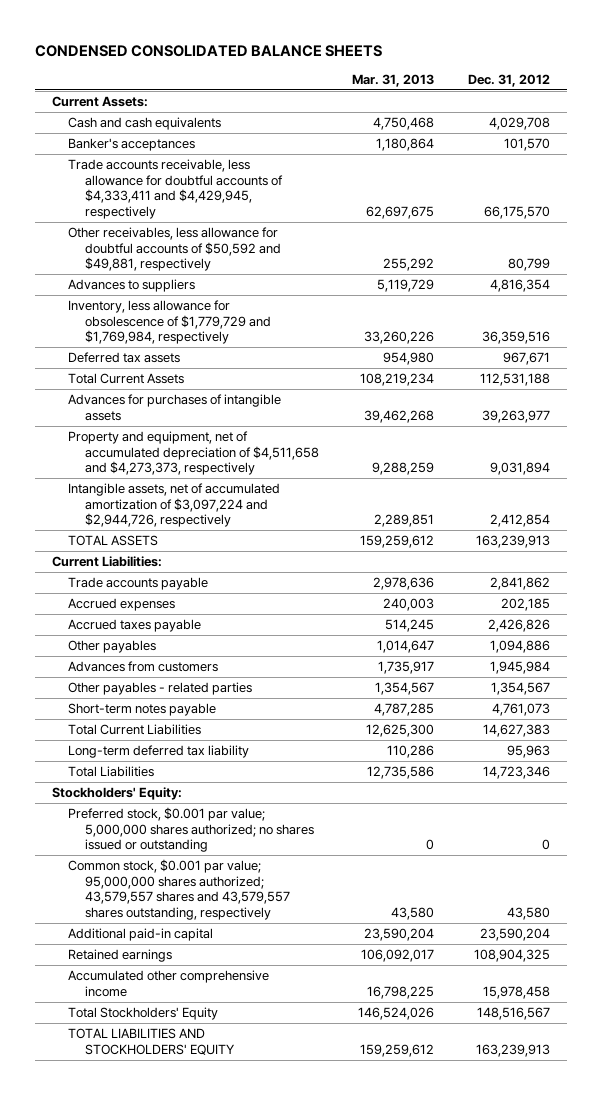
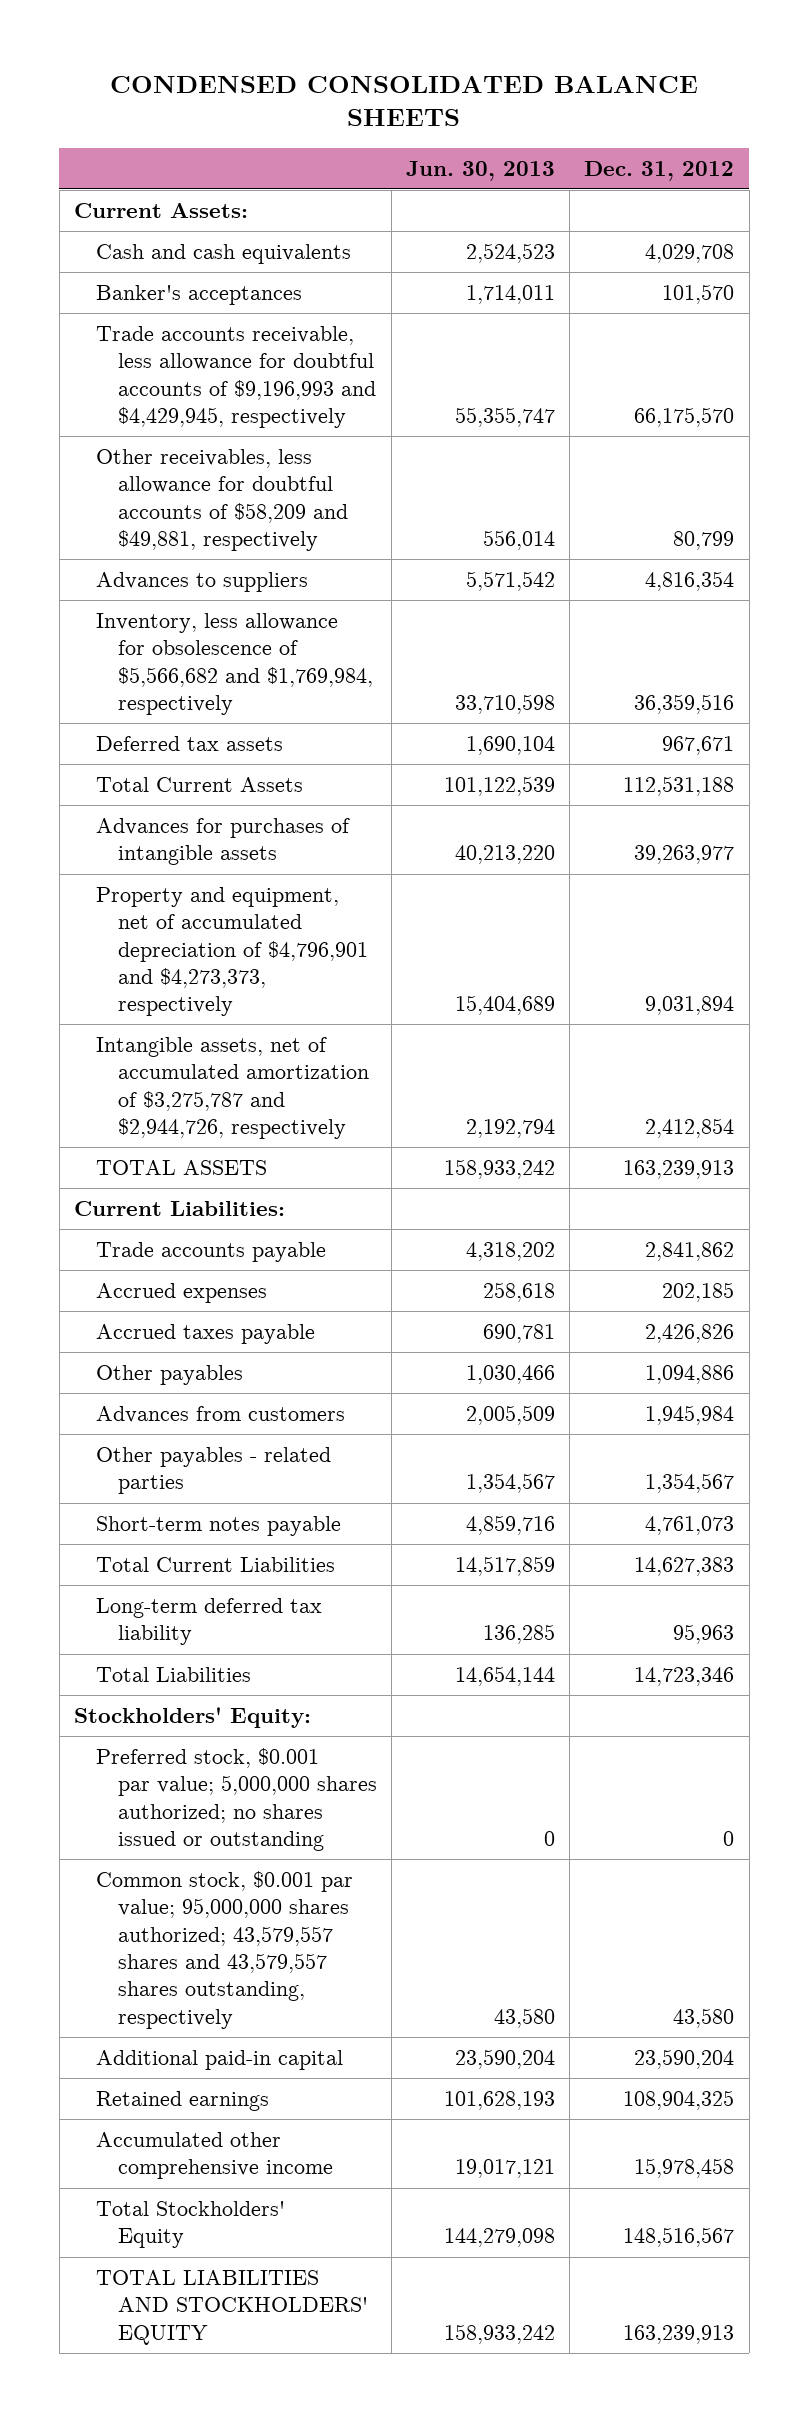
- | Mar. 31, 2013 | Dec. 31, 2012
+ | Jun. 30, 2013 | Dec. 31, 2012
- Trade accounts receivable, less allowance for doubtful accounts of $4,333,411 and $4,429,945, respectively | 62,697,675 | 66,175,570
- Other receivables, less allowance for doubtful accounts of $50,592 and $49,881, respectively | 255,292 | 80,799
+ Trade accounts receivable, less allowance for doubtful accounts of $9,196,993 and $4,429,945, respectively | 55,355,747 | 66,175,570
+ Other receivables, less allowance for doubtful accounts of $58,209 and $49,881, respectively | 556,014 | 80,799
- Inventory, less allowance for obsolescence of $1,779,729 and $1,769,984, respectively | 33,260,226 | 36,359,516
+ Inventory, less allowance for obsolescence of $5,566,682 and $1,769,984, respectively | 33,710,598 | 36,359,516
- Property and equipment, net of accumulated depreciation of $4,511,658 and $4,273,373, respectively | 9,288,259 | 9,031,894
- Intangible assets, net of accumulated amortization of $3,097,224 and $2,944,726, respectively | 2,289,851 | 2,412,854
+ Property and equipment, net of accumulated depreciation of $4,796,901 and $4,273,373, respectively | 15,404,689 | 9,031,894
+ Intangible assets, net of accumulated amortization of $3,275,787 and $2,944,726, respectively | 2,192,794 | 2,412,854

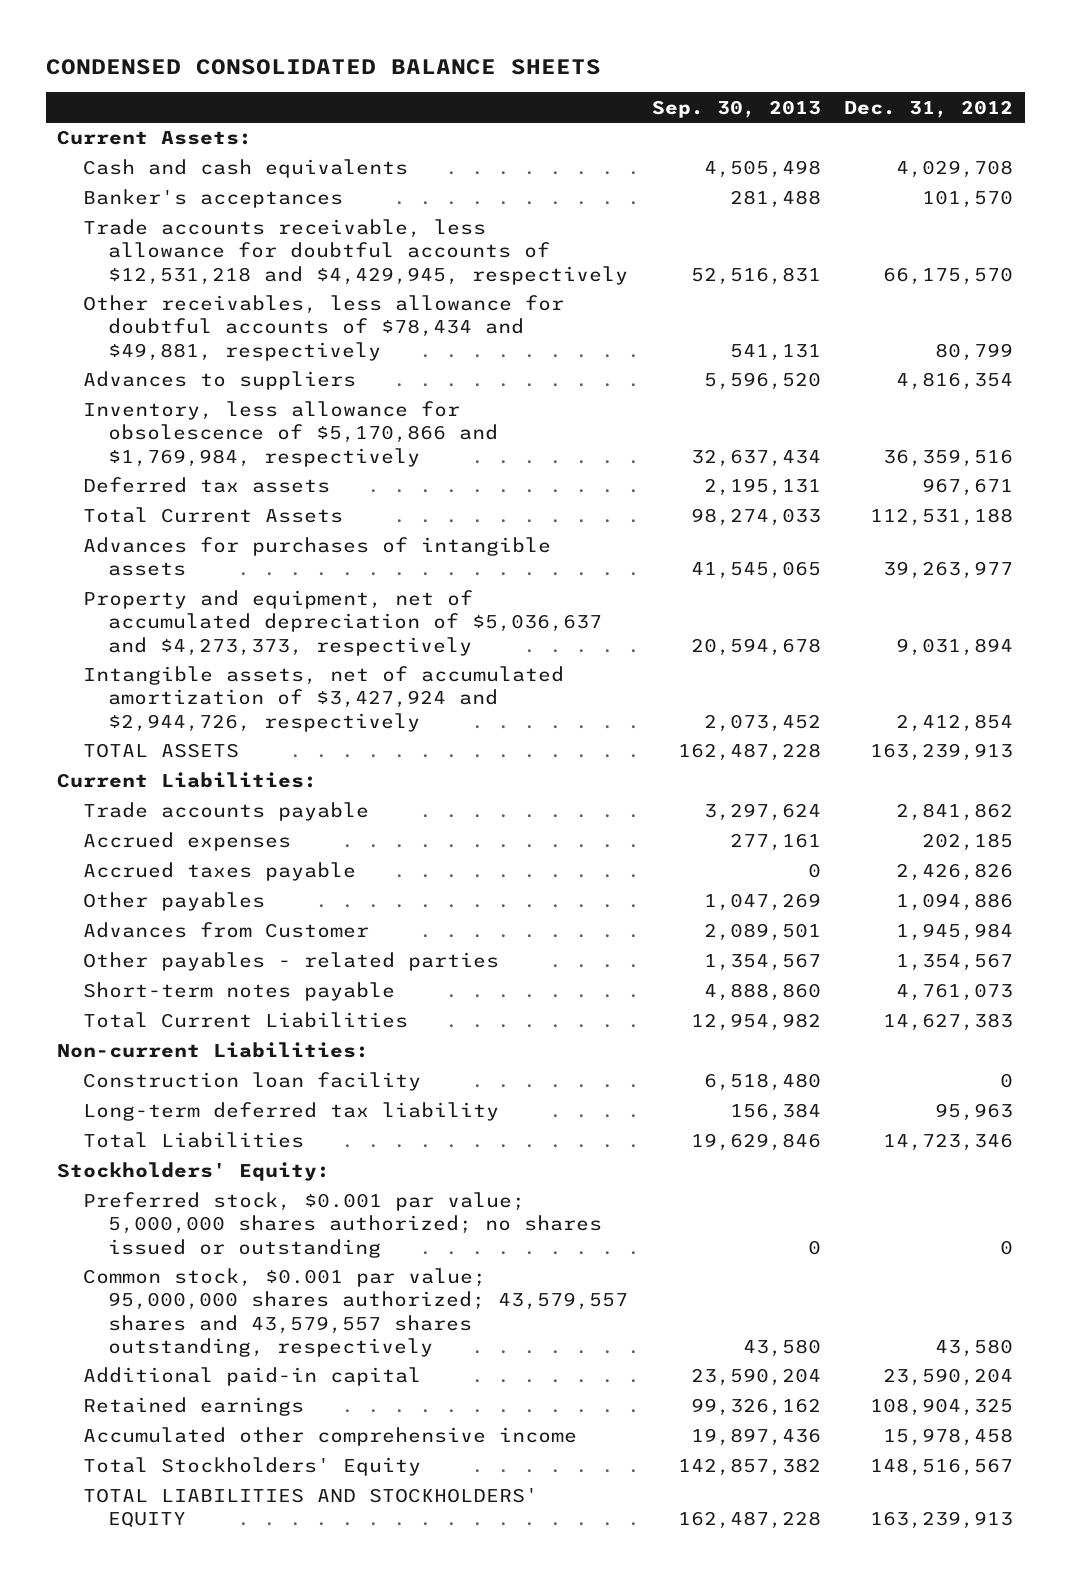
- | Jun. 30, 2013 | Dec. 31, 2012
+ | Sep. 30, 2013 | Dec. 31, 2012
- Trade accounts receivable, less allowance for doubtful accounts of $9,196,993 and $4,429,945, respectively | 55,355,747 | 66,175,570
- Other receivables, less allowance for doubtful accounts of $58,209 and $49,881, respectively | 556,014 | 80,799
+ Trade accounts receivable, less allowance for doubtful accounts of $12,531,218 and $4,429,945, respectively | 52,516,831 | 66,175,570
+ Other receivables, less allowance for doubtful accounts of $78,434 and $49,881, respectively | 541,131 | 80,799
- Inventory, less allowance for obsolescence of $5,566,682 and $1,769,984, respectively | 33,710,598 | 36,359,516
+ Inventory, less allowance for obsolescence of $5,170,866 and $1,769,984, respectively | 32,637,434 | 36,359,516
- Property and equipment, net of accumulated depreciation of $4,796,901 and $4,273,373, respectively | 15,404,689 | 9,031,894
- Intangible assets, net of accumulated amortization of $3,275,787 and $2,944,726, respectively | 2,192,794 | 2,412,854
+ Property and equipment, net of accumulated depreciation of $5,036,637 and $4,273,373, respectively | 20,594,678 | 9,031,894
+ Intangible assets, net of accumulated amortization of $3,427,924 and $2,944,726, respectively | 2,073,452 | 2,412,854
- Advances from customers | 2,005,509 | 1,945,984
+ Advances from Customer | 2,089,501 | 1,945,984
+ Non-current Liabilities:
+ Construction loan facility | 6,518,480 | 0

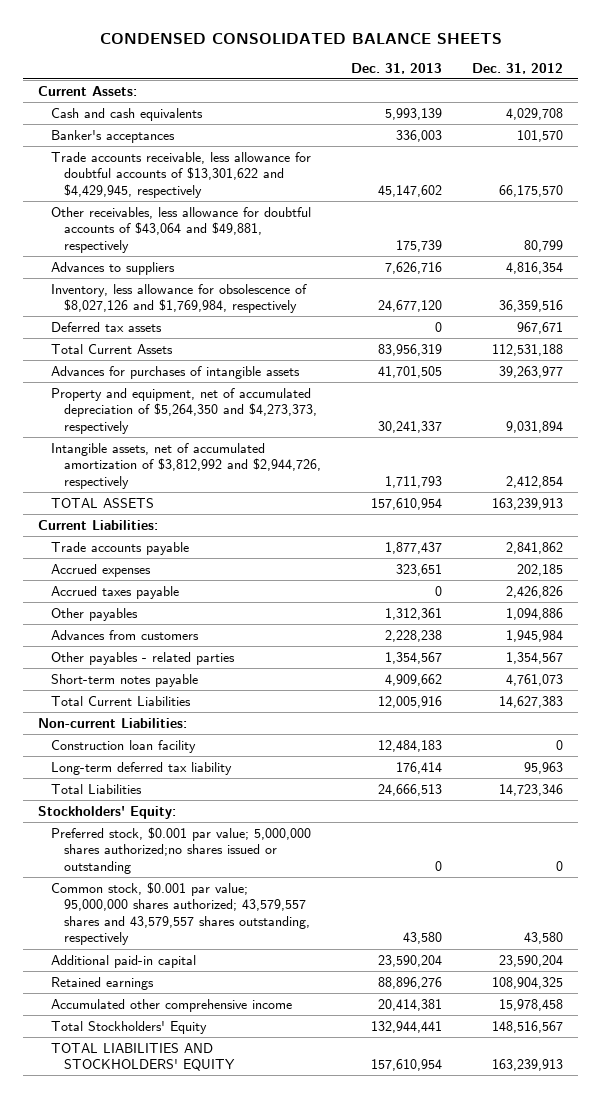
- | Sep. 30, 2013 | Dec. 31, 2012
+ | Dec. 31, 2013 | Dec. 31, 2012
- Trade accounts receivable, less allowance for doubtful accounts of $12,531,218 and $4,429,945, respectively | 52,516,831 | 66,175,570
- Other receivables, less allowance for doubtful accounts of $78,434 and $49,881, respectively | 541,131 | 80,799
+ Trade accounts receivable, less allowance for doubtful accounts of $13,301,622 and $4,429,945, respectively | 45,147,602 | 66,175,570
+ Other receivables, less allowance for doubtful accounts of $43,064 and $49,881, respectively | 175,739 | 80,799
- Inventory, less allowance for obsolescence of $5,170,866 and $1,769,984, respectively | 32,637,434 | 36,359,516
+ Inventory, less allowance for obsolescence of $8,027,126 and $1,769,984, respectively | 24,677,120 | 36,359,516
- Property and equipment, net of accumulated depreciation of $5,036,637 and $4,273,373, respectively | 20,594,678 | 9,031,894
- Intangible assets, net of accumulated amortization of $3,427,924 and $2,944,726, respectively | 2,073,452 | 2,412,854
+ Property and equipment, net of accumulated depreciation of $5,264,350 and $4,273,373, respectively | 30,241,337 | 9,031,894
+ Intangible assets, net of accumulated amortization of $3,812,992 and $2,944,726, respectively | 1,711,793 | 2,412,854
- Advances from Customer | 2,089,501 | 1,945,984
+ Advances from customers | 2,228,238 | 1,945,984
- Preferred stock, $0.001 par value; 5,000,000 shares authorized; no shares issued or outstanding | 0 | 0
+ Preferred stock, $0.001 par value; 5,000,000 shares authorized;no shares issued or outstanding | 0 | 0

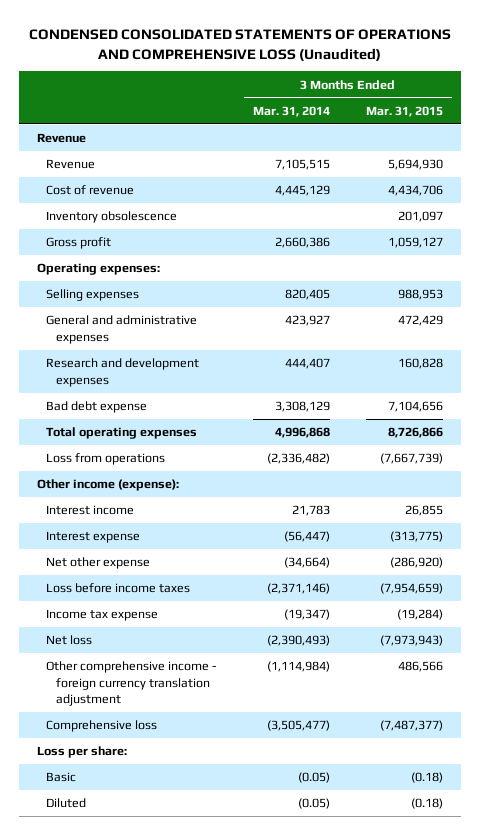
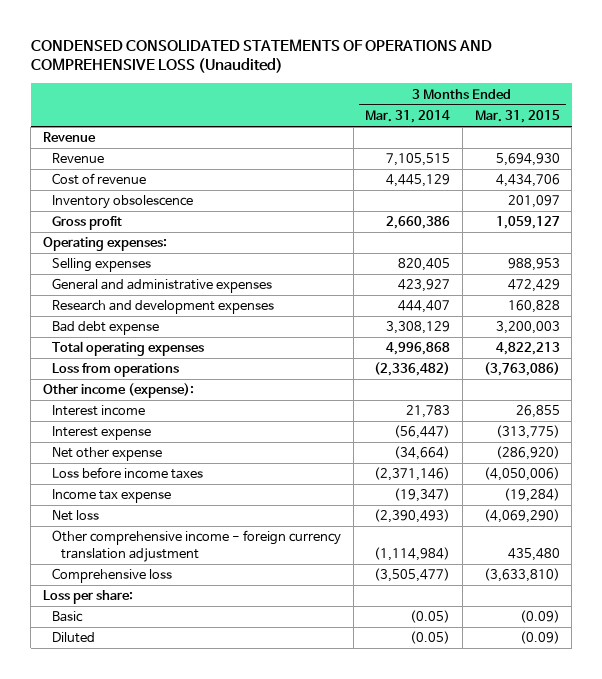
- Bad debt expense | 3,308,129 | 7,104,656
- Total operating expenses | 4,996,868 | 8,726,866
- Loss from operations | (2,336,482) | (7,667,739)
+ Bad debt expense | 3,308,129 | 3,200,003
+ Total operating expenses | 4,996,868 | 4,822,213
+ Loss from operations | (2,336,482) | (3,763,086)
- Loss before income taxes | (2,371,146) | (7,954,659)
+ Loss before income taxes | (2,371,146) | (4,050,006)
- Net loss | (2,390,493) | (7,973,943)
- Other comprehensive income - foreign currency translation adjustment | (1,114,984) | 486,566
- Comprehensive loss | (3,505,477) | (7,487,377)
+ Net loss | (2,390,493) | (4,069,290)
+ Other comprehensive income - foreign currency translation adjustment | (1,114,984) | 435,480
+ Comprehensive loss | (3,505,477) | (3,633,810)
- Basic | (0.05) | (0.18)
- Diluted | (0.05) | (0.18)
+ Basic | (0.05) | (0.09)
+ Diluted | (0.05) | (0.09)

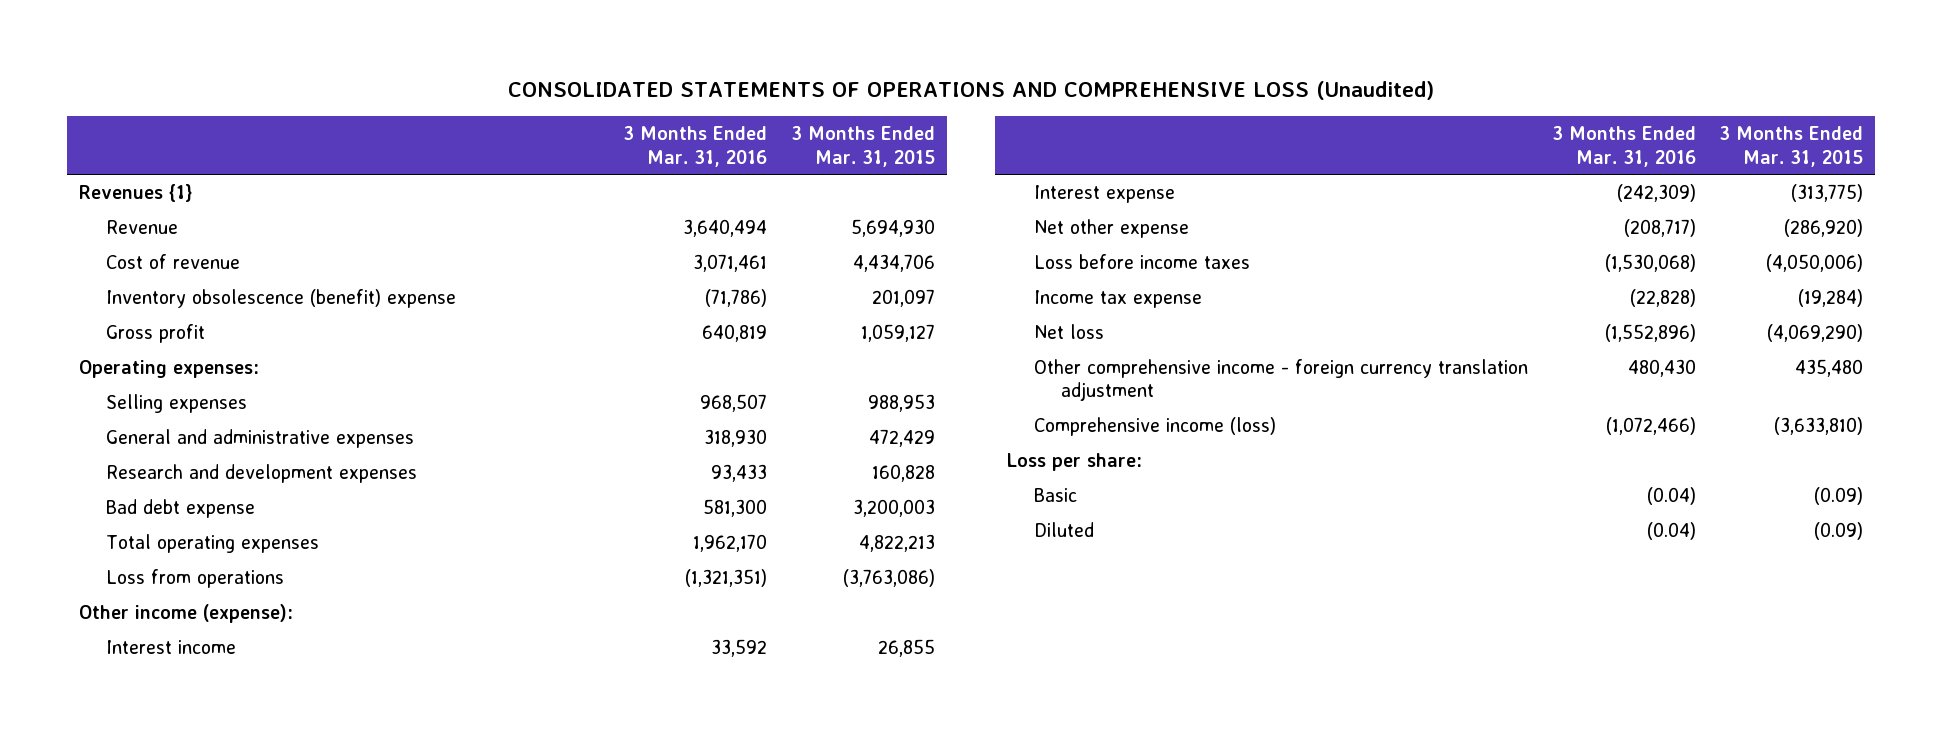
- CONDENSED CONSOLIDATED STATEMENTS OF OPERATIONS AND COMPREHENSIVE LOSS (Unaudited)
+ CONSOLIDATED STATEMENTS OF OPERATIONS AND COMPREHENSIVE LOSS (Unaudited)
- | 3 Months Ended Mar. 31, 2014 | 3 Months Ended Mar. 31, 2015
+ | 3 Months Ended Mar. 31, 2016 | 3 Months Ended Mar. 31, 2015
- Revenue
+ Revenues {1}
- Inventory obsolescence | | 201,097
+ Inventory obsolescence (benefit) expense | (71,786) | 201,097
- Comprehensive loss | (3,505,477) | (3,633,810)
+ Comprehensive income (loss) | (1,072,466) | (3,633,810)

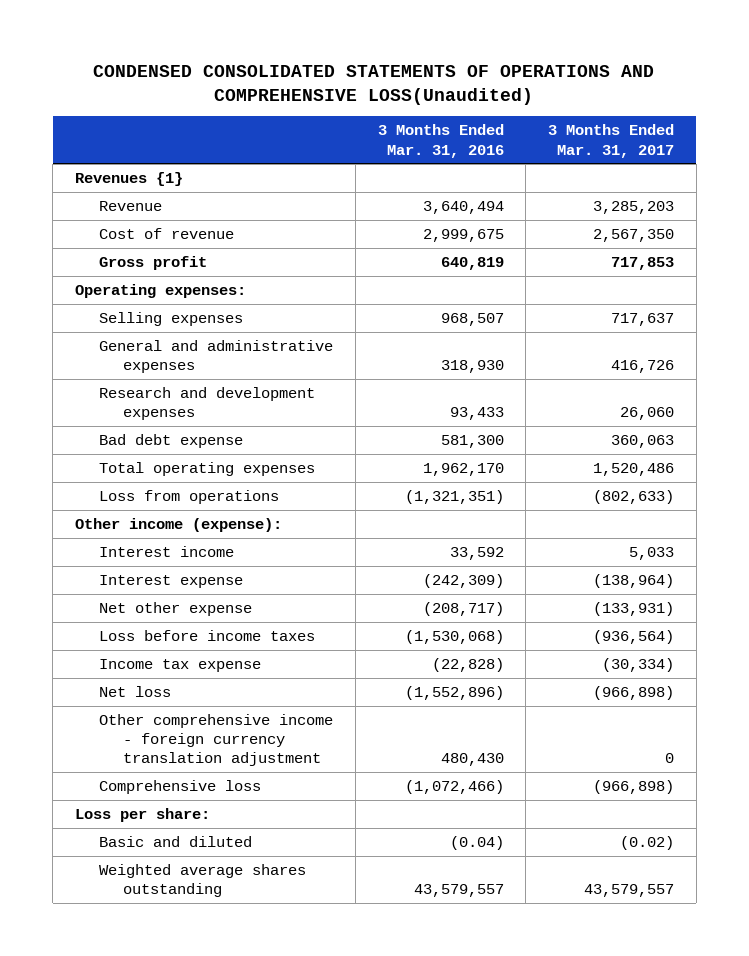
- CONSOLIDATED STATEMENTS OF OPERATIONS AND COMPREHENSIVE LOSS (Unaudited)
+ CONDENSED CONSOLIDATED STATEMENTS OF OPERATIONS AND COMPREHENSIVE LOSS(Unaudited)
- | 3 Months Ended Mar. 31, 2016 | 3 Months Ended Mar. 31, 2015
+ | 3 Months Ended Mar. 31, 2016 | 3 Months Ended Mar. 31, 2017
- Cost of revenue | 3,071,461 | 4,434,706
- Inventory obsolescence (benefit) expense | (71,786) | 201,097
+ Cost of revenue | 2,999,675 | 2,567,350
- Comprehensive income (loss) | (1,072,466) | (3,633,810)
+ Comprehensive loss | (1,072,466) | (966,898)
- Basic | (0.04) | (0.09)
- Diluted | (0.04) | (0.09)
+ Basic and diluted | (0.04) | (0.02)
+ Weighted average shares outstanding | 43,579,557 | 43,579,557

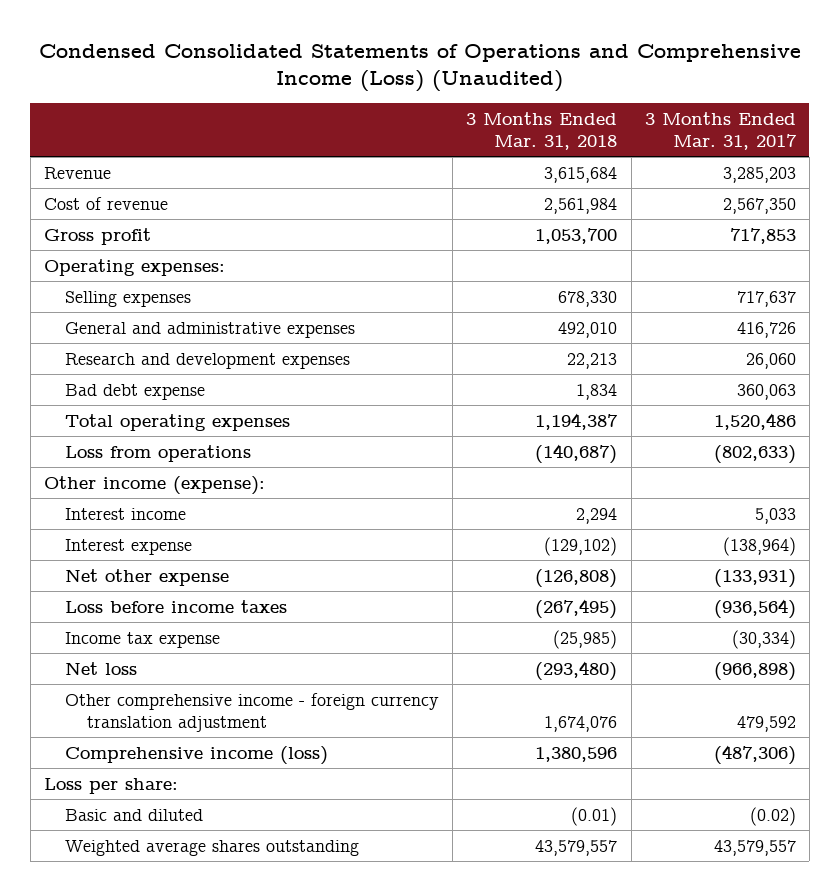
- CONDENSED CONSOLIDATED STATEMENTS OF OPERATIONS AND COMPREHENSIVE LOSS(Unaudited)
+ Condensed Consolidated Statements of Operations and Comprehensive Income (Loss) (Unaudited)
- | 3 Months Ended Mar. 31, 2016 | 3 Months Ended Mar. 31, 2017
+ | 3 Months Ended Mar. 31, 2018 | 3 Months Ended Mar. 31, 2017
- Revenues {1}
- Other comprehensive income - foreign currency translation adjustment | 480,430 | 0
- Comprehensive loss | (1,072,466) | (966,898)
+ Other comprehensive income - foreign currency translation adjustment | 1,674,076 | 479,592
+ Comprehensive income (loss) | 1,380,596 | (487,306)

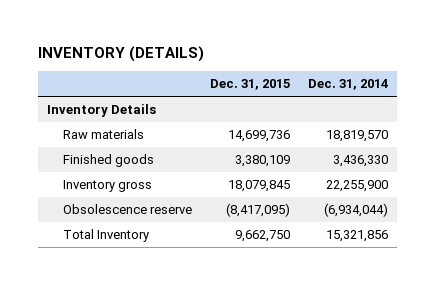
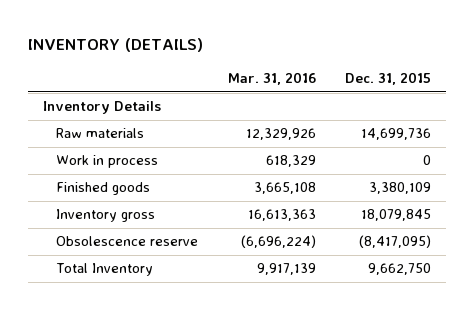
- | Dec. 31, 2015 | Dec. 31, 2014
+ | Mar. 31, 2016 | Dec. 31, 2015
+ Work in process | 618,329 | 0

